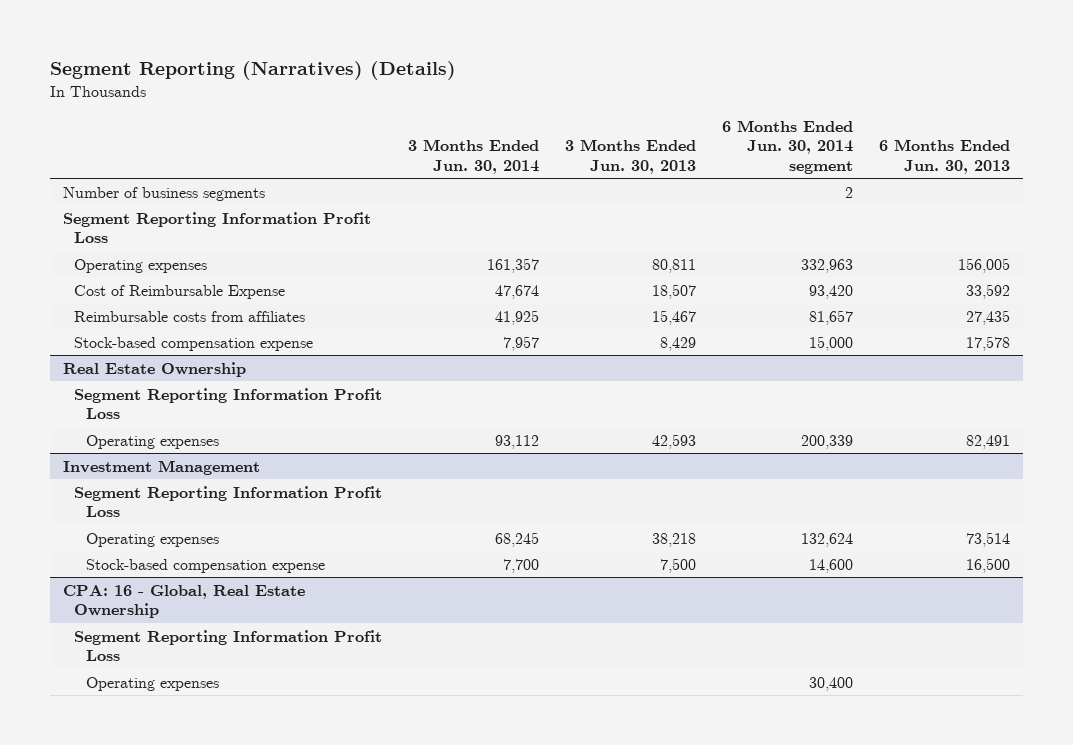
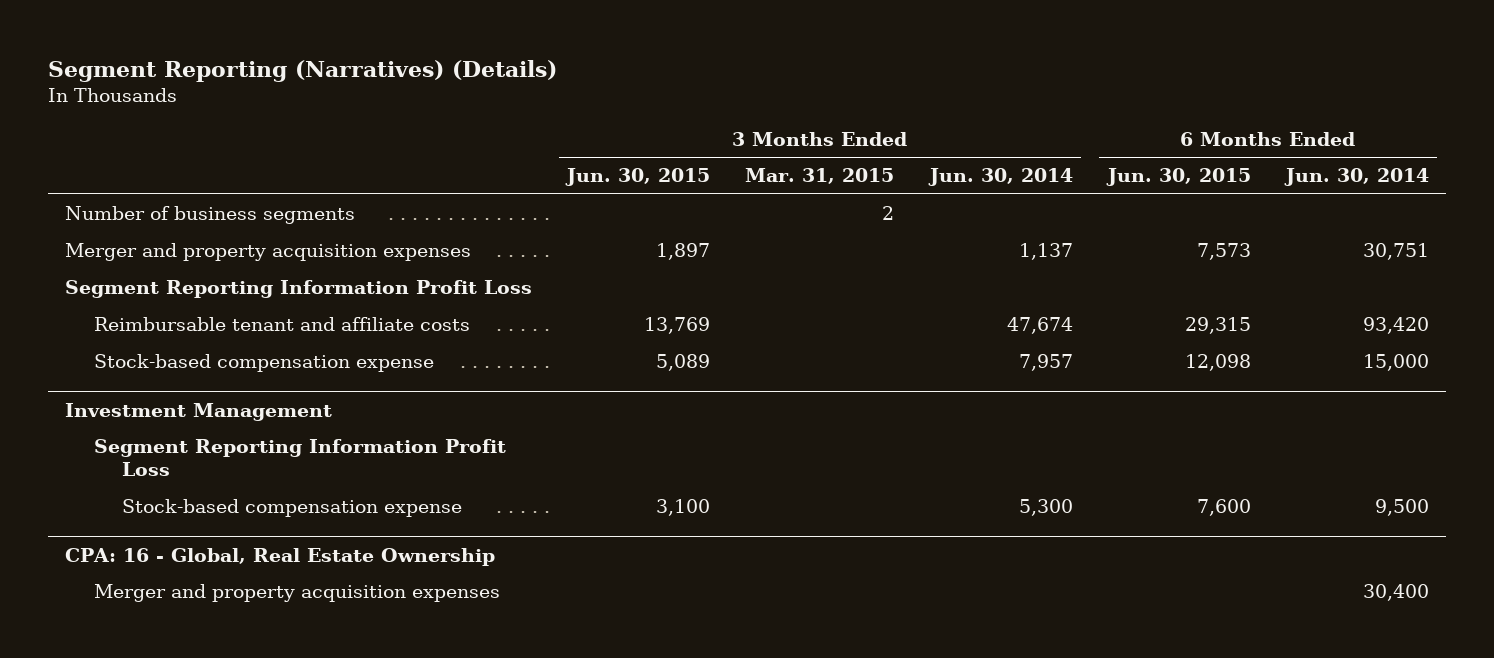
- | 3 Months Ended Jun. 30, 2014 | 3 Months Ended Jun. 30, 2013 | 6 Months Ended Jun. 30, 2014 segment | 6 Months Ended Jun. 30, 2013
+ | 3 Months Ended Jun. 30, 2015 | 3 Months Ended Mar. 31, 2015 | 3 Months Ended Jun. 30, 2014 | 6 Months Ended Jun. 30, 2015 | 6 Months Ended Jun. 30, 2014
+ Merger and property acquisition expenses | 1,897 | | 1,137 | 7,573 | 30,751
- Operating expenses | 161,357 | 80,811 | 332,963 | 156,005
- Cost of Reimbursable Expense | 47,674 | 18,507 | 93,420 | 33,592
- Reimbursable costs from affiliates | 41,925 | 15,467 | 81,657 | 27,435
+ Reimbursable tenant and affiliate costs | 13,769 | | 47,674 | 29,315 | 93,420
- Real Estate Ownership
- Segment Reporting Information Profit Loss
- Operating expenses | 93,112 | 42,593 | 200,339 | 82,491
@ Investment Management
- Operating expenses | 68,245 | 38,218 | 132,624 | 73,514
- Stock-based compensation expense | 7,700 | 7,500 | 14,600 | 16,500
+ Stock-based compensation expense | 3,100 | | 5,300 | 7,600 | 9,500
@ CPA: 16 - Global, Real Estate Ownership
- Segment Reporting Information Profit Loss
- Operating expenses | | | 30,400 |
+ Merger and property acquisition expenses | | | | | 30,400

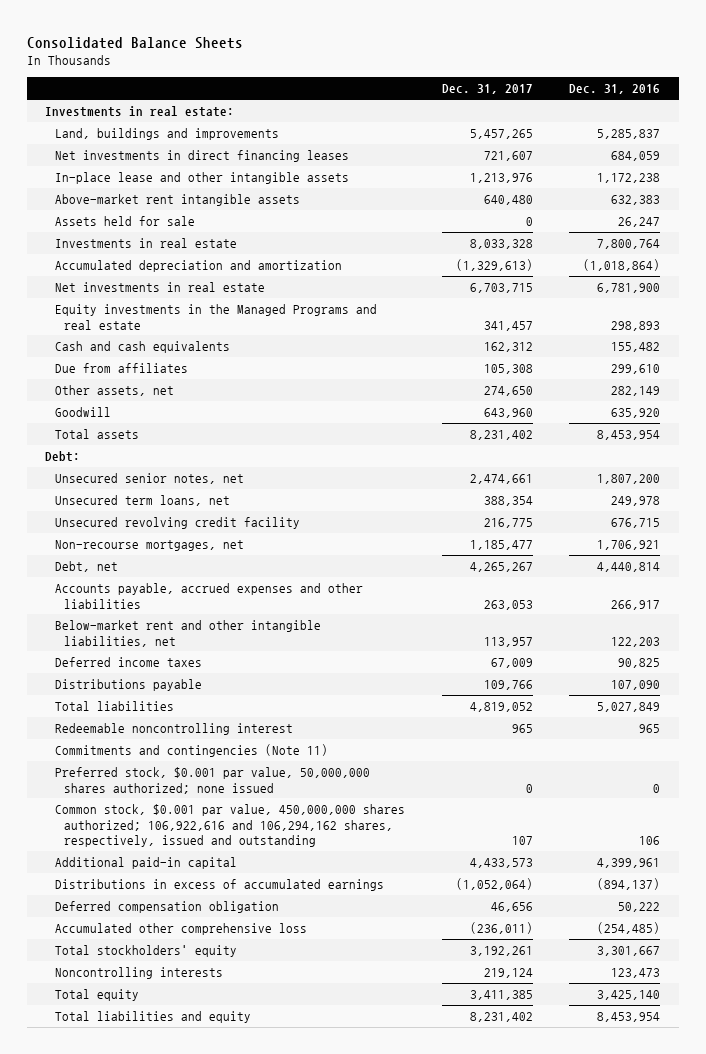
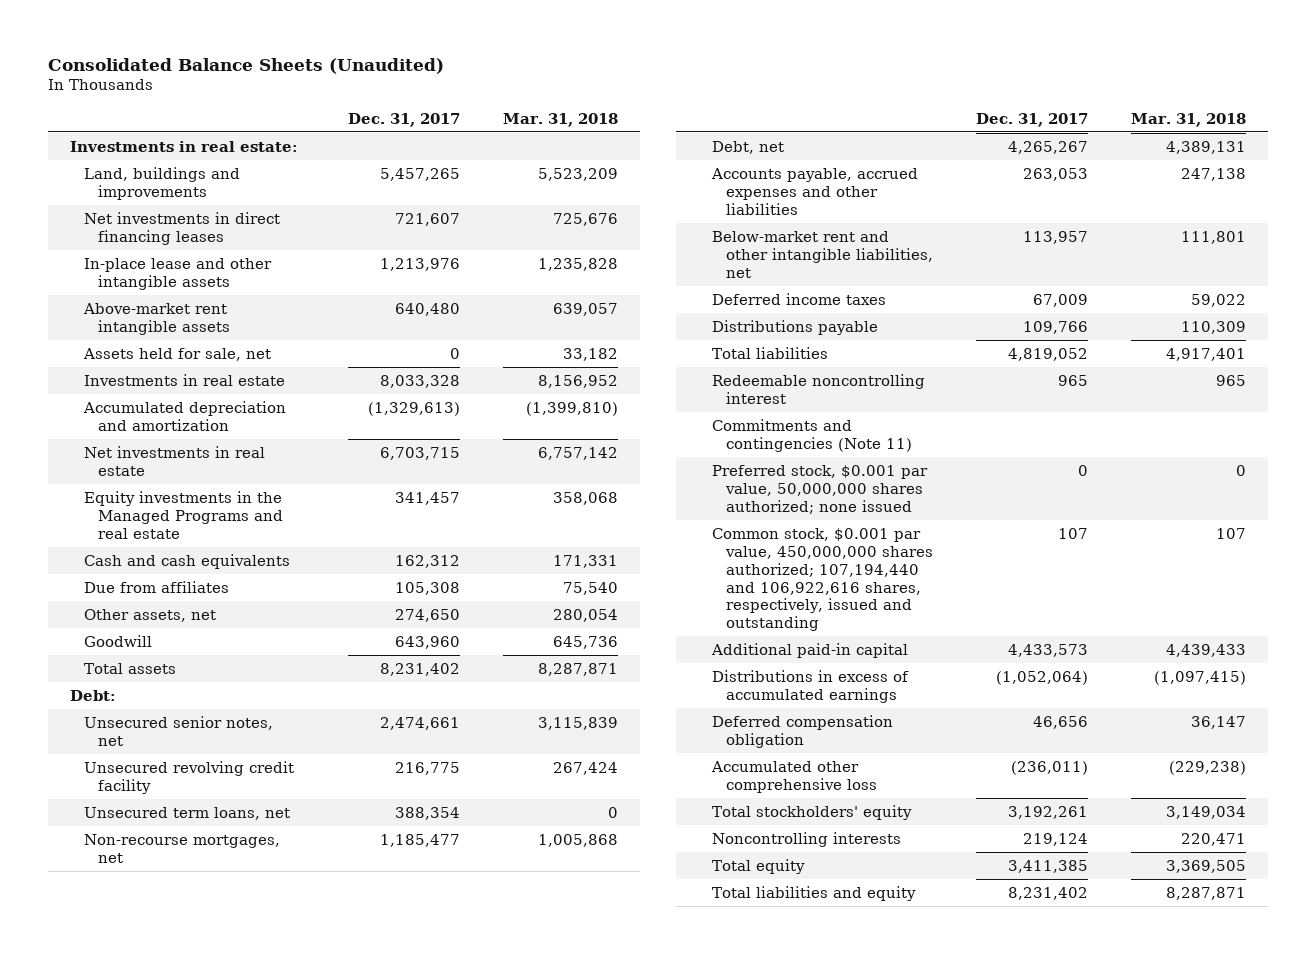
- Consolidated Balance Sheets
+ Consolidated Balance Sheets (Unaudited)
- | Dec. 31, 2017 | Dec. 31, 2016
+ | Dec. 31, 2017 | Mar. 31, 2018
- Assets held for sale | 0 | 26,247
+ Assets held for sale, net | 0 | 33,182
moved down: Unsecured term loans, net | 388,354 | 0
- Common stock, $0.001 par value, 450,000,000 shares authorized; 106,922,616 and 106,294,162 shares, respectively, issued and outstanding | 107 | 106
+ Common stock, $0.001 par value, 450,000,000 shares authorized; 107,194,440 and 106,922,616 shares, respectively, issued and outstanding | 107 | 107

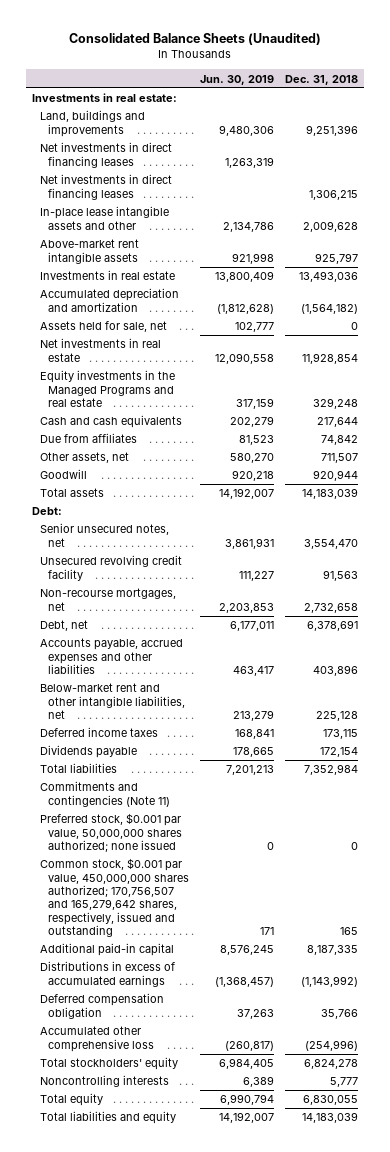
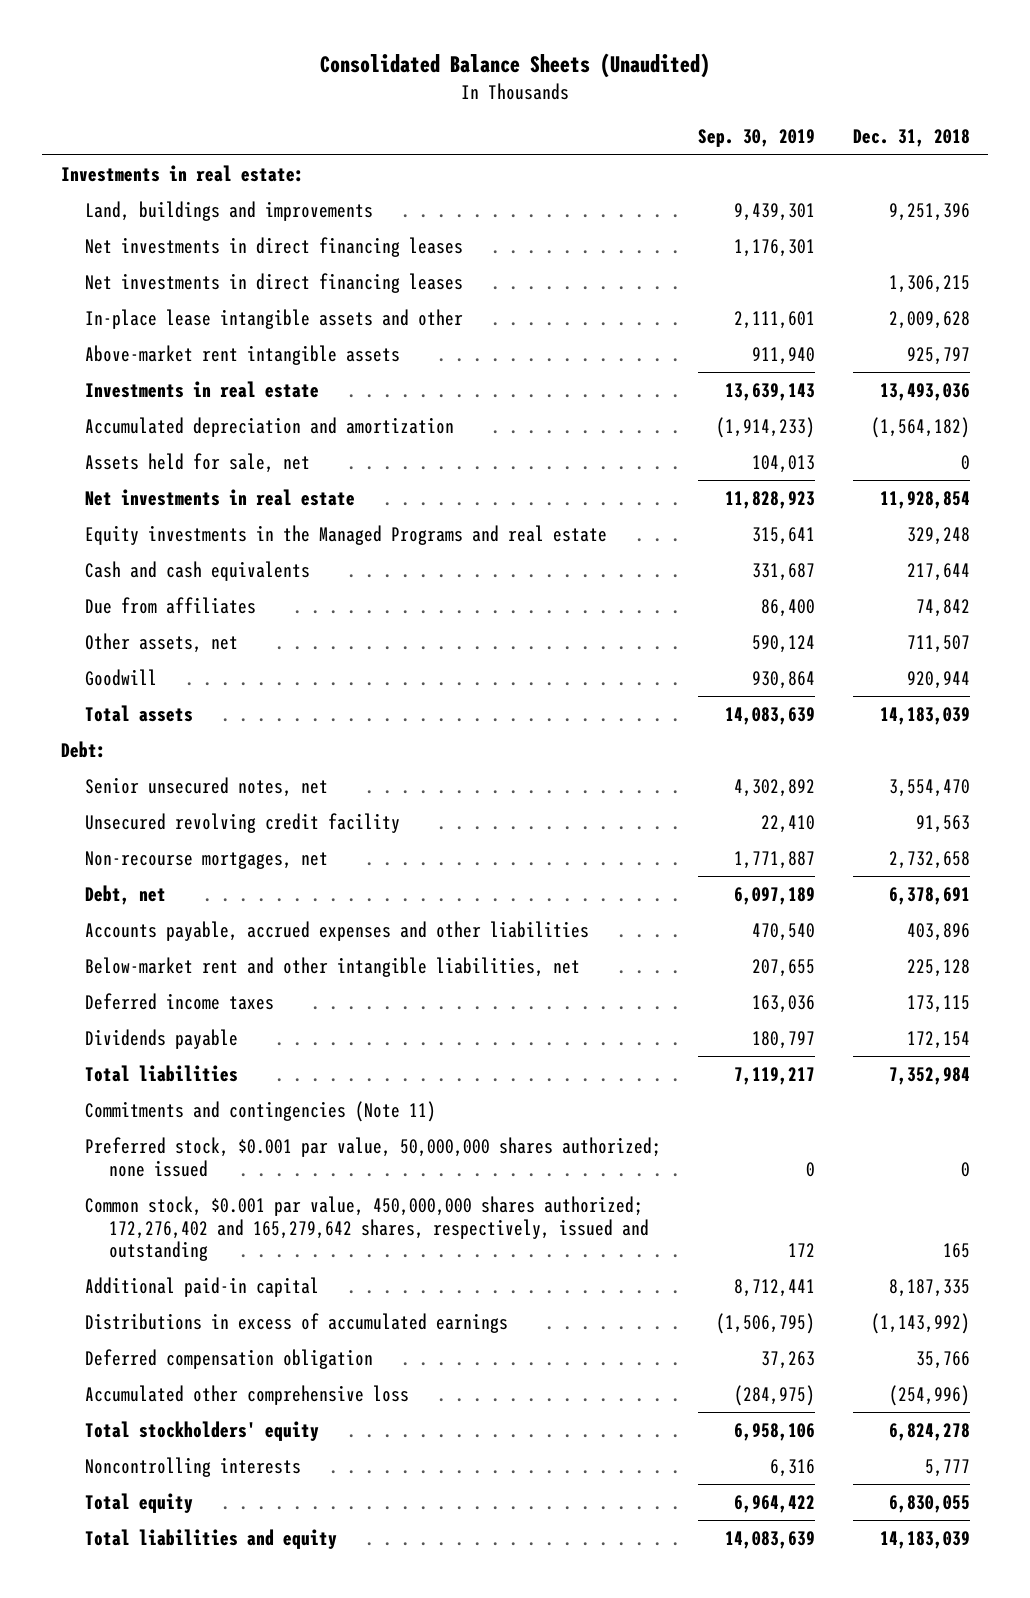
- | Jun. 30, 2019 | Dec. 31, 2018
+ | Sep. 30, 2019 | Dec. 31, 2018
- Common stock, $0.001 par value, 450,000,000 shares authorized; 170,756,507 and 165,279,642 shares, respectively, issued and outstanding | 171 | 165
+ Common stock, $0.001 par value, 450,000,000 shares authorized; 172,276,402 and 165,279,642 shares, respectively, issued and outstanding | 172 | 165

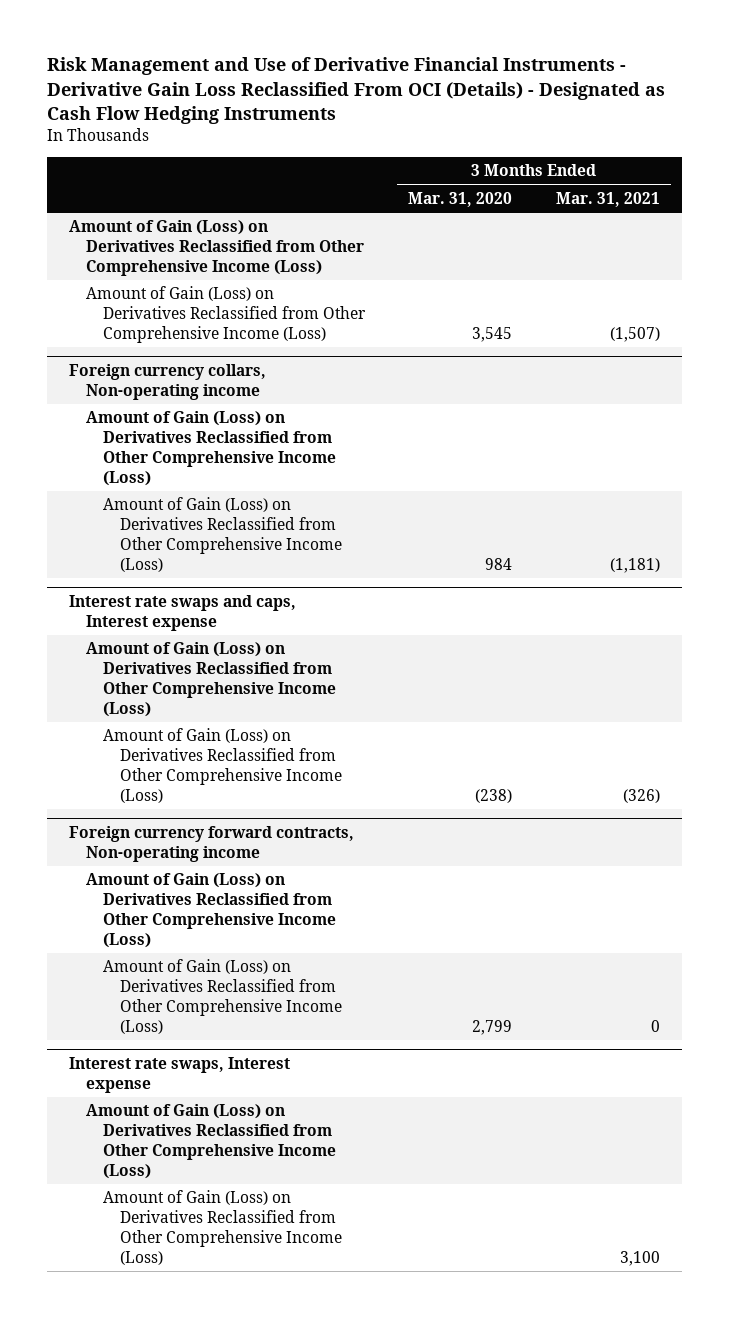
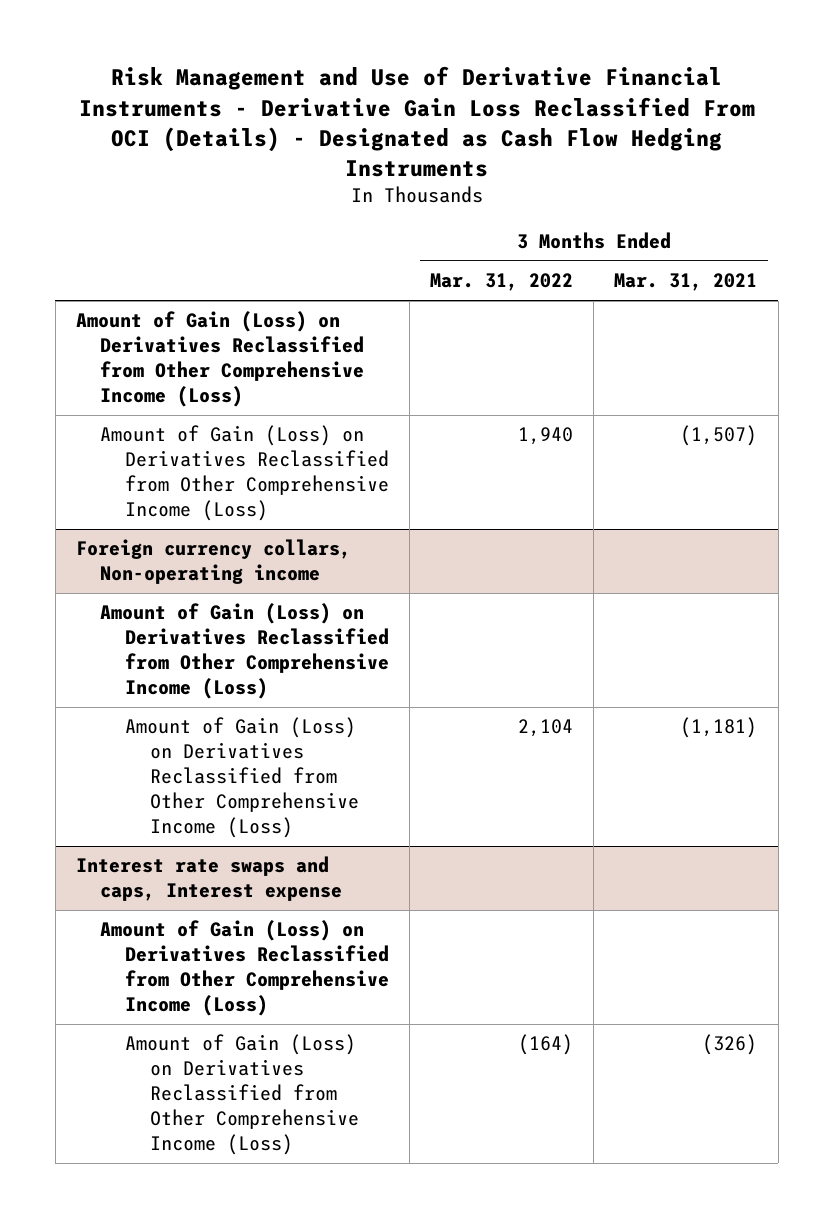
- | 3 Months Ended Mar. 31, 2020 | 3 Months Ended Mar. 31, 2021
+ | 3 Months Ended Mar. 31, 2022 | 3 Months Ended Mar. 31, 2021
- Foreign currency forward contracts, Non-operating income
- Amount of Gain (Loss) on Derivatives Reclassified from Other Comprehensive Income (Loss)
- Amount of Gain (Loss) on Derivatives Reclassified from Other Comprehensive Income (Loss) | 2,799 | 0
- Interest rate swaps, Interest expense
- Amount of Gain (Loss) on Derivatives Reclassified from Other Comprehensive Income (Loss)
- Amount of Gain (Loss) on Derivatives Reclassified from Other Comprehensive Income (Loss) | | 3,100

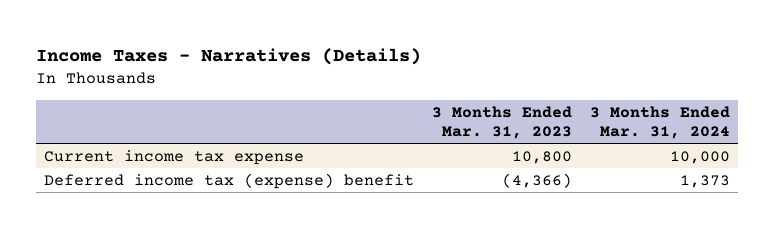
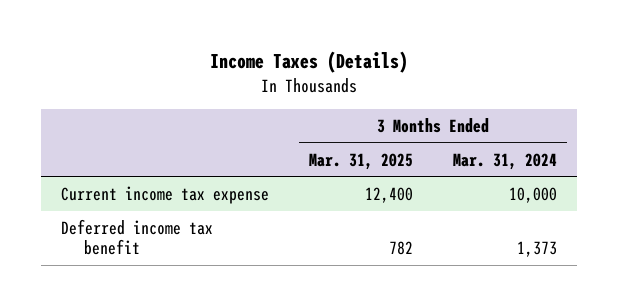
- Income Taxes - Narratives (Details)
+ Income Taxes (Details)
- | 3 Months Ended Mar. 31, 2023 | 3 Months Ended Mar. 31, 2024
+ | 3 Months Ended Mar. 31, 2025 | 3 Months Ended Mar. 31, 2024
- Deferred income tax (expense) benefit | (4,366) | 1,373
+ Deferred income tax benefit | 782 | 1,373

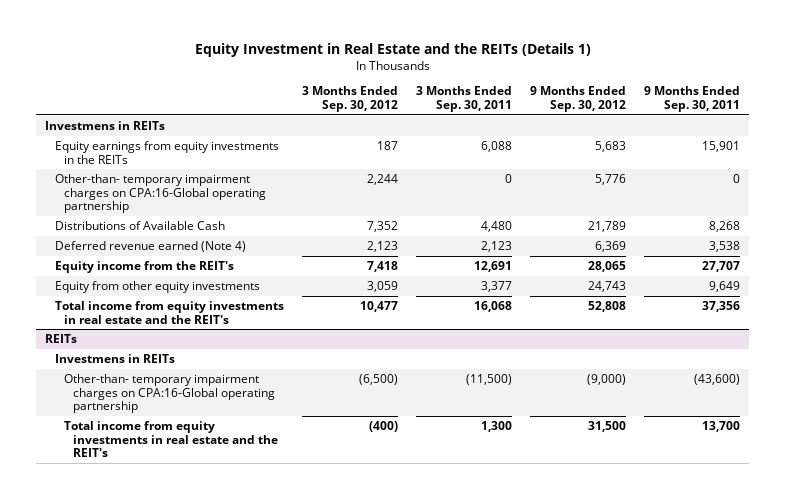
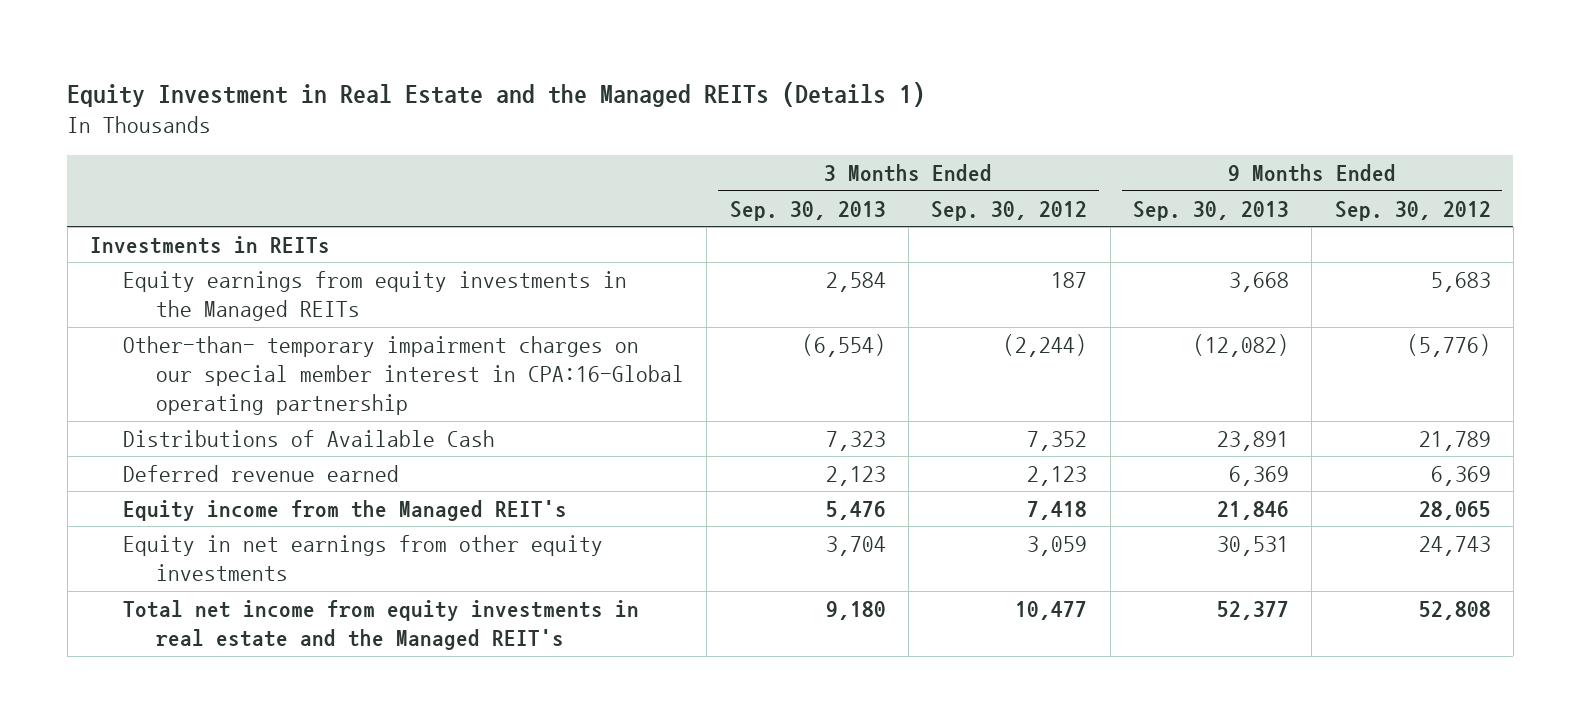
- Equity Investment in Real Estate and the REITs (Details 1)
+ Equity Investment in Real Estate and the Managed REITs (Details 1)
- | 3 Months Ended Sep. 30, 2012 | 3 Months Ended Sep. 30, 2011 | 9 Months Ended Sep. 30, 2012 | 9 Months Ended Sep. 30, 2011
+ | 3 Months Ended Sep. 30, 2013 | 3 Months Ended Sep. 30, 2012 | 9 Months Ended Sep. 30, 2013 | 9 Months Ended Sep. 30, 2012
- Investmens in REITs
- Equity earnings from equity investments in the REITs | 187 | 6,088 | 5,683 | 15,901
- Other-than- temporary impairment charges on CPA:16-Global operating partnership | 2,244 | 0 | 5,776 | 0
+ Investments in REITs
+ Equity earnings from equity investments in the Managed REITs | 2,584 | 187 | 3,668 | 5,683
+ Other-than- temporary impairment charges on our special member interest in CPA:16-Global operating partnership | (6,554) | (2,244) | (12,082) | (5,776)
- Deferred revenue earned (Note 4) | 2,123 | 2,123 | 6,369 | 3,538
- Equity income from the REIT's | 7,418 | 12,691 | 28,065 | 27,707
- Equity from other equity investments | 3,059 | 3,377 | 24,743 | 9,649
- Total income from equity investments in real estate and the REIT's | 10,477 | 16,068 | 52,808 | 37,356
- REITs
- Investmens in REITs
- Other-than- temporary impairment charges on CPA:16-Global operating partnership | (6,500) | (11,500) | (9,000) | (43,600)
- Total income from equity investments in real estate and the REIT's | (400) | 1,300 | 31,500 | 13,700
+ Deferred revenue earned | 2,123 | 2,123 | 6,369 | 6,369
+ Equity income from the Managed REIT's | 5,476 | 7,418 | 21,846 | 28,065
+ Equity in net earnings from other equity investments | 3,704 | 3,059 | 30,531 | 24,743
+ Total net income from equity investments in real estate and the Managed REIT's | 9,180 | 10,477 | 52,377 | 52,808

